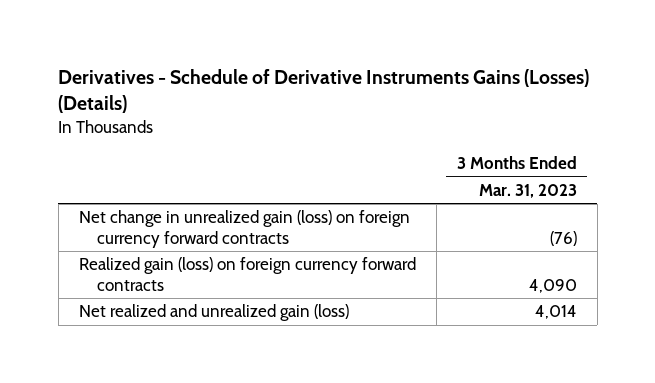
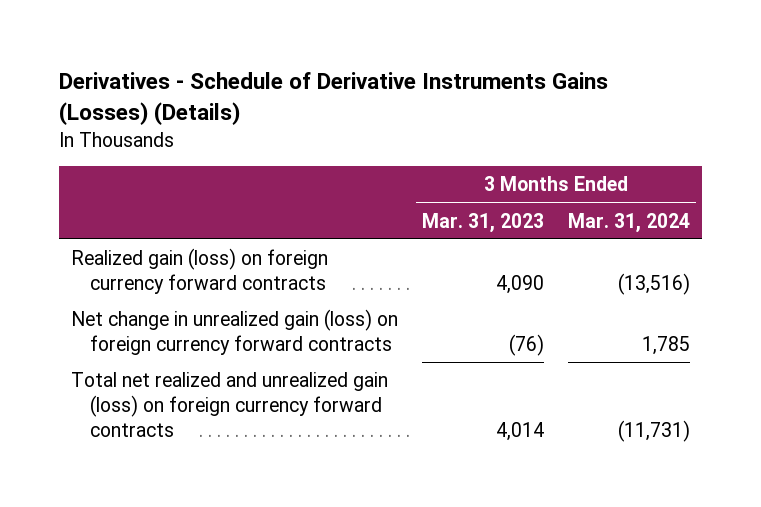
- | 3 Months Ended Mar. 31, 2023
+ | 3 Months Ended Mar. 31, 2023 | 3 Months Ended Mar. 31, 2024
- Net realized and unrealized gain (loss) | 4,014
moved down: Net change in unrealized gain (loss) on foreign currency forward contracts | (76) | 1,785
+ Total net realized and unrealized gain (loss) on foreign currency forward contracts | 4,014 | (11,731)

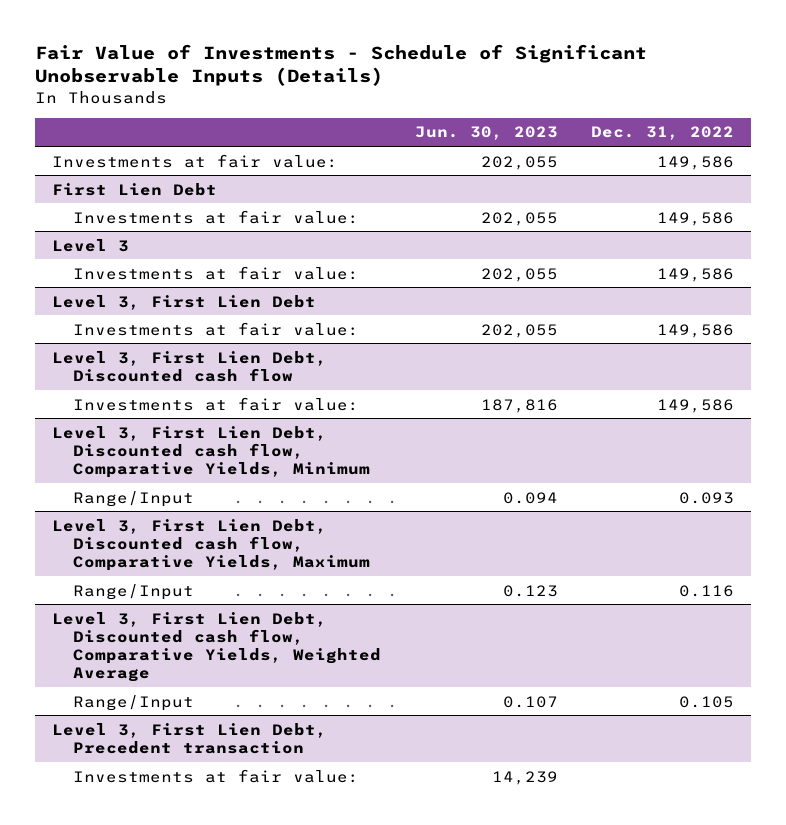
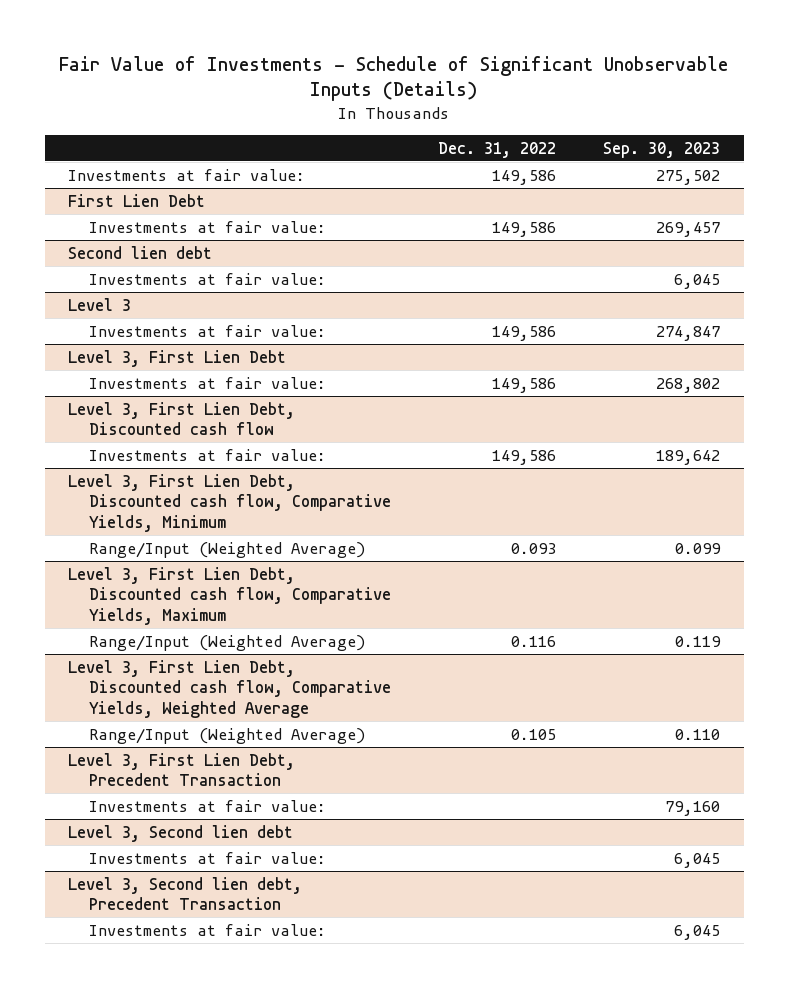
- | Jun. 30, 2023 | Dec. 31, 2022
+ | Dec. 31, 2022 | Sep. 30, 2023
+ Second lien debt
+ Investments at fair value: | | 6,045
@ Level 3, First Lien Debt, Discounted cash flow, Comparative Yields, Minimum
- Range/Input | 0.094 | 0.093
+ Range/Input (Weighted Average) | 0.093 | 0.099
@ Level 3, First Lien Debt, Discounted cash flow, Comparative Yields, Maximum
- Range/Input | 0.123 | 0.116
+ Range/Input (Weighted Average) | 0.116 | 0.119
@ Level 3, First Lien Debt, Discounted cash flow, Comparative Yields, Weighted Average
- Range/Input | 0.107 | 0.105
- Level 3, First Lien Debt, Precedent transaction
@ Level 3, First Lien Debt, Discounted cash flow, Comparative Yields, Weighted Average
+ Range/Input (Weighted Average) | 0.105 | 0.110
+ Level 3, First Lien Debt, Precedent Transaction
+ Level 3, Second lien debt
+ Investments at fair value: | | 6,045
+ Level 3, Second lien debt, Precedent Transaction
+ Investments at fair value: | | 6,045

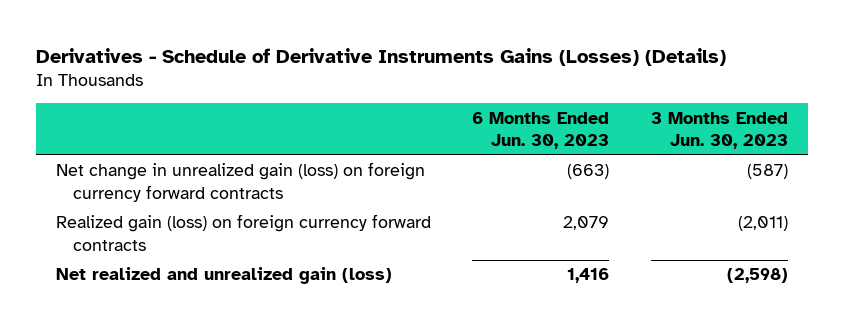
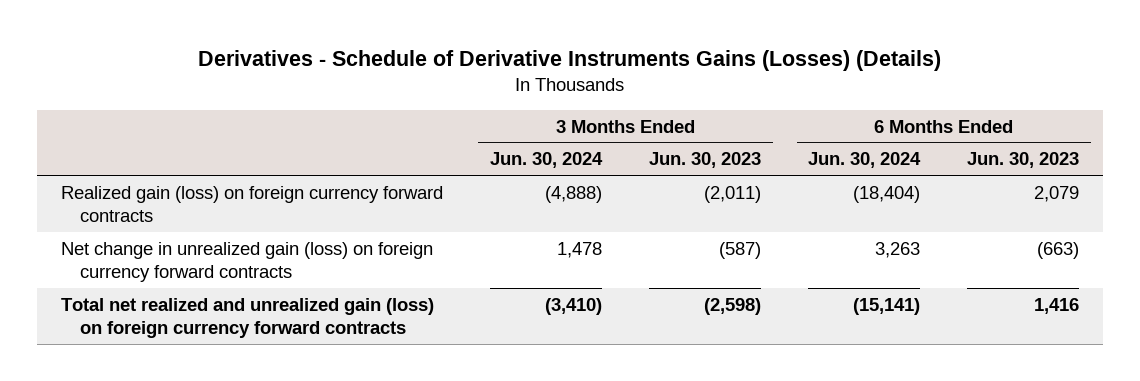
- | 6 Months Ended Jun. 30, 2023 | 3 Months Ended Jun. 30, 2023
+ | 3 Months Ended Jun. 30, 2024 | 3 Months Ended Jun. 30, 2023 | 6 Months Ended Jun. 30, 2024 | 6 Months Ended Jun. 30, 2023
- Net realized and unrealized gain (loss) | 1,416 | (2,598)
moved down: Net change in unrealized gain (loss) on foreign currency forward contracts | 1,478 | (587) | 3,263 | (663)
+ Total net realized and unrealized gain (loss) on foreign currency forward contracts | (3,410) | (2,598) | (15,141) | 1,416

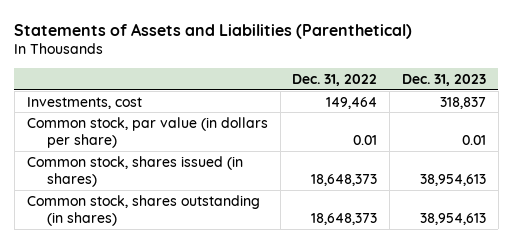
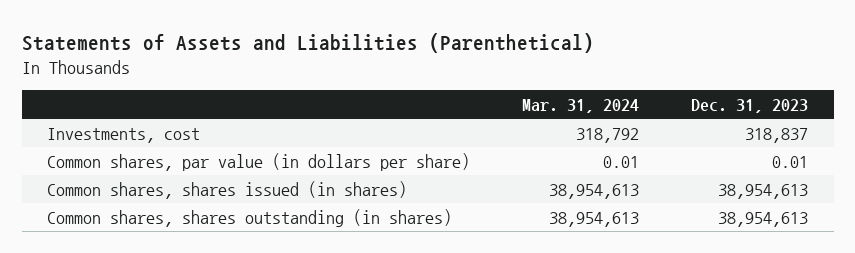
- | Dec. 31, 2022 | Dec. 31, 2023
+ | Mar. 31, 2024 | Dec. 31, 2023
- Common stock, par value (in dollars per share) | 0.01 | 0.01
- Common stock, shares issued (in shares) | 18,648,373 | 38,954,613
- Common stock, shares outstanding (in shares) | 18,648,373 | 38,954,613
+ Common shares, par value (in dollars per share) | 0.01 | 0.01
+ Common shares, shares issued (in shares) | 38,954,613 | 38,954,613
+ Common shares, shares outstanding (in shares) | 38,954,613 | 38,954,613

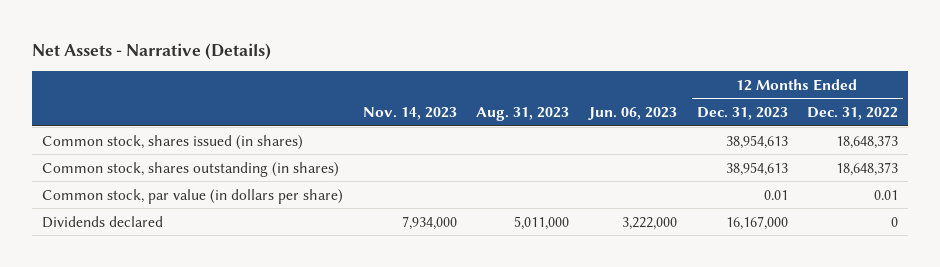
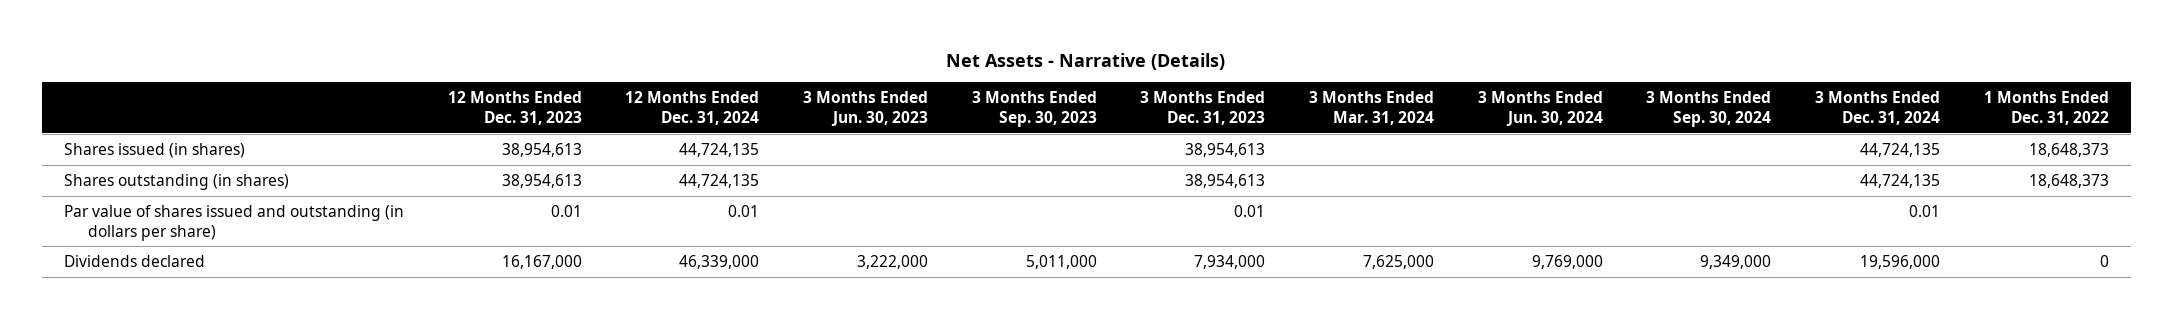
- | Nov. 14, 2023 | Aug. 31, 2023 | Jun. 06, 2023 | 12 Months Ended Dec. 31, 2023 | 12 Months Ended Dec. 31, 2022
+ | 12 Months Ended Dec. 31, 2023 | 12 Months Ended Dec. 31, 2024 | 3 Months Ended Jun. 30, 2023 | 3 Months Ended Sep. 30, 2023 | 3 Months Ended Dec. 31, 2023 | 3 Months Ended Mar. 31, 2024 | 3 Months Ended Jun. 30, 2024 | 3 Months Ended Sep. 30, 2024 | 3 Months Ended Dec. 31, 2024 | 1 Months Ended Dec. 31, 2022
- Common stock, shares issued (in shares) | | | | 38,954,613 | 18,648,373
- Common stock, shares outstanding (in shares) | | | | 38,954,613 | 18,648,373
- Common stock, par value (in dollars per share) | | | | 0.01 | 0.01
+ Shares issued (in shares) | 38,954,613 | 44,724,135 | | | 38,954,613 | | | | 44,724,135 | 18,648,373
+ Shares outstanding (in shares) | 38,954,613 | 44,724,135 | | | 38,954,613 | | | | 44,724,135 | 18,648,373
+ Par value of shares issued and outstanding (in dollars per share) | 0.01 | 0.01 | | | 0.01 | | | | 0.01 |

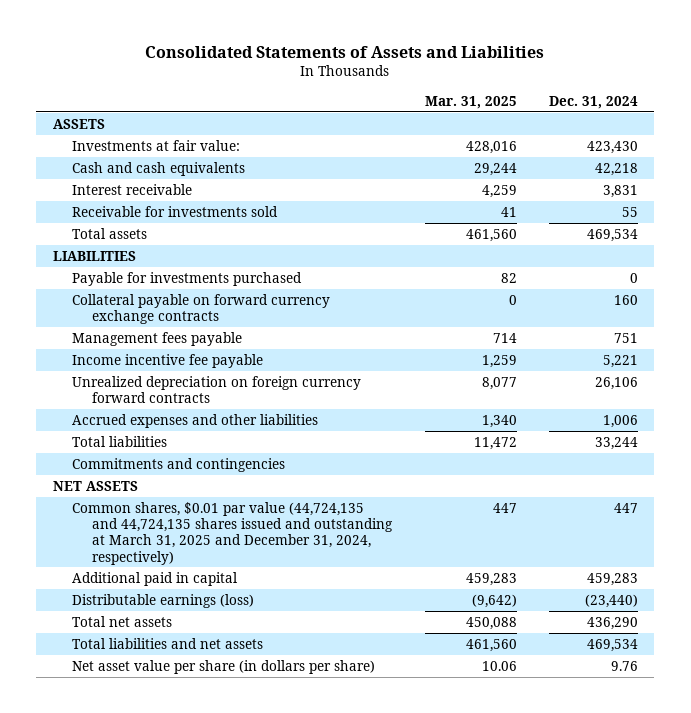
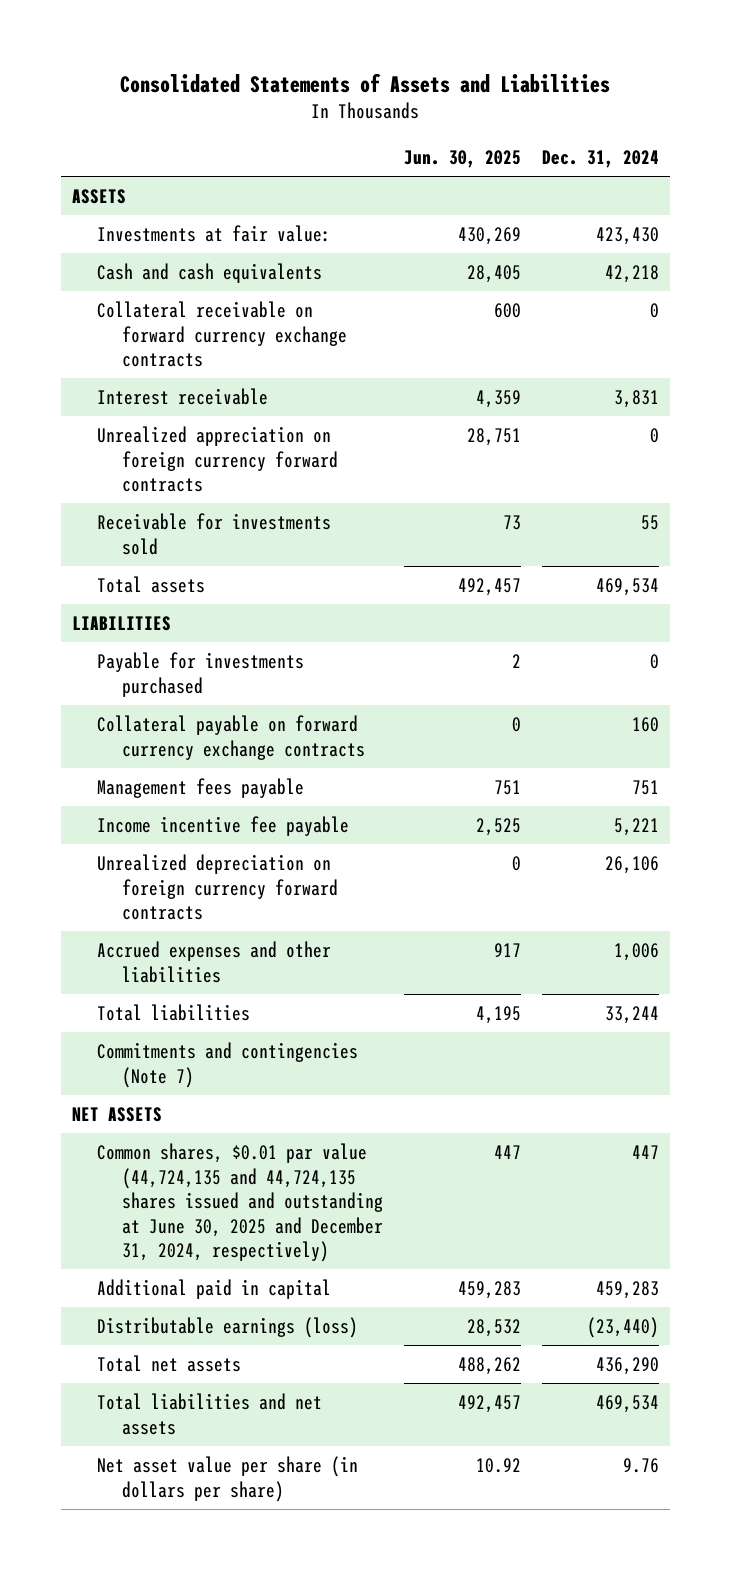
- | Mar. 31, 2025 | Dec. 31, 2024
+ | Jun. 30, 2025 | Dec. 31, 2024
+ Collateral receivable on forward currency exchange contracts | 600 | 0
+ Unrealized appreciation on foreign currency forward contracts | 28,751 | 0
- Commitments and contingencies
+ Commitments and contingencies (Note 7)
- Common shares, $0.01 par value (44,724,135 and 44,724,135 shares issued and outstanding at March 31, 2025 and December 31, 2024, respectively) | 447 | 447
+ Common shares, $0.01 par value (44,724,135 and 44,724,135 shares issued and outstanding at June 30, 2025 and December 31, 2024, respectively) | 447 | 447

